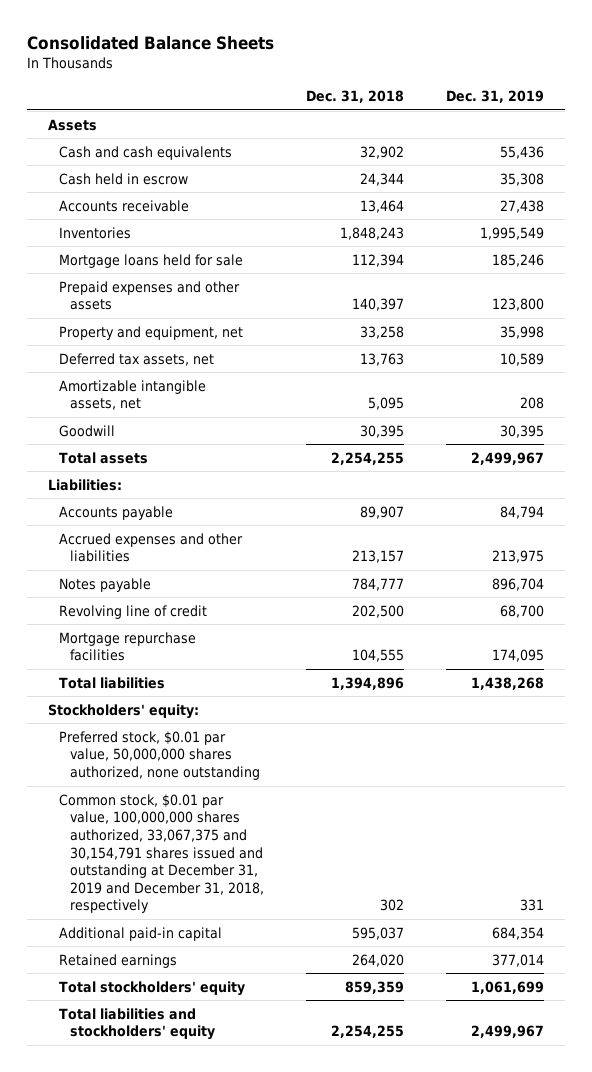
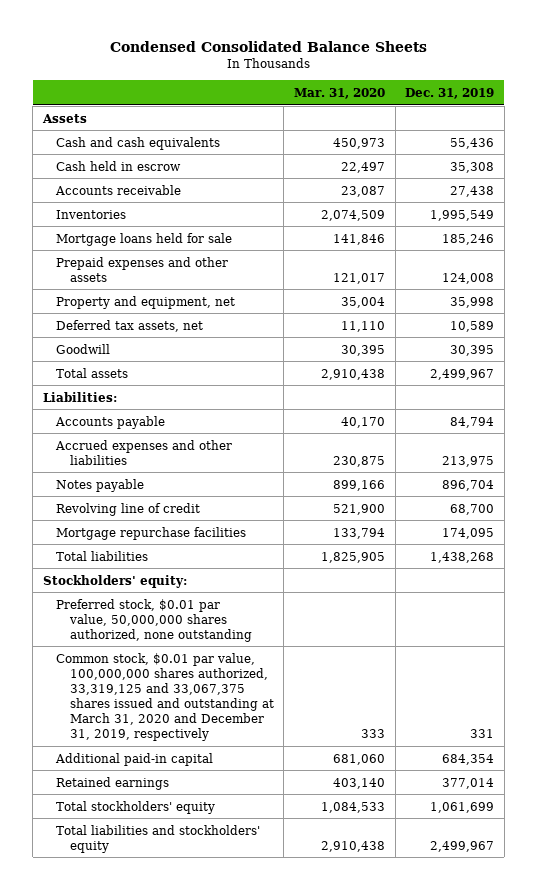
- Consolidated Balance Sheets
+ Condensed Consolidated Balance Sheets
- | Dec. 31, 2018 | Dec. 31, 2019
+ | Mar. 31, 2020 | Dec. 31, 2019
- Prepaid expenses and other assets | 140,397 | 123,800
+ Prepaid expenses and other assets | 121,017 | 124,008
- Amortizable intangible assets, net | 5,095 | 208
- Common stock, $0.01 par value, 100,000,000 shares authorized, 33,067,375 and 30,154,791 shares issued and outstanding at December 31, 2019 and December 31, 2018, respectively | 302 | 331
+ Common stock, $0.01 par value, 100,000,000 shares authorized, 33,319,125 and 33,067,375 shares issued and outstanding at March 31, 2020 and December 31, 2019, respectively | 333 | 331

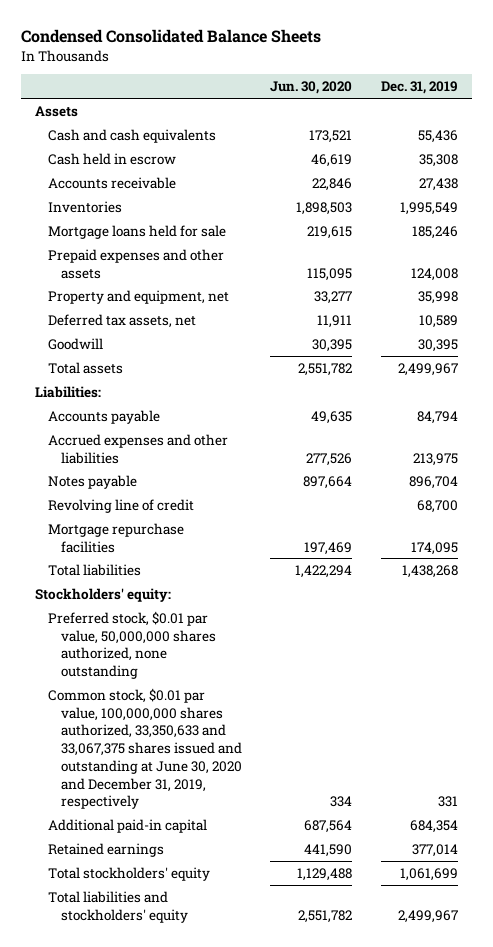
- | Mar. 31, 2020 | Dec. 31, 2019
+ | Jun. 30, 2020 | Dec. 31, 2019
- Common stock, $0.01 par value, 100,000,000 shares authorized, 33,319,125 and 33,067,375 shares issued and outstanding at March 31, 2020 and December 31, 2019, respectively | 333 | 331
+ Common stock, $0.01 par value, 100,000,000 shares authorized, 33,350,633 and 33,067,375 shares issued and outstanding at June 30, 2020 and December 31, 2019, respectively | 334 | 331

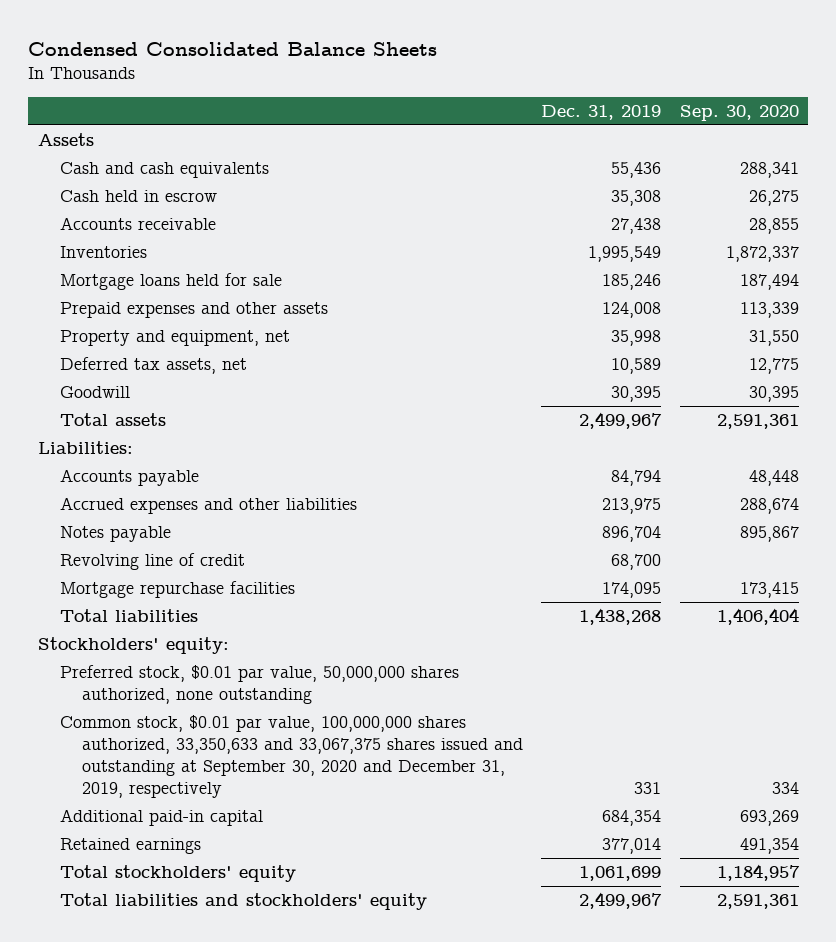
- | Jun. 30, 2020 | Dec. 31, 2019
+ | Dec. 31, 2019 | Sep. 30, 2020
- Common stock, $0.01 par value, 100,000,000 shares authorized, 33,350,633 and 33,067,375 shares issued and outstanding at June 30, 2020 and December 31, 2019, respectively | 334 | 331
+ Common stock, $0.01 par value, 100,000,000 shares authorized, 33,350,633 and 33,067,375 shares issued and outstanding at September 30, 2020 and December 31, 2019, respectively | 331 | 334

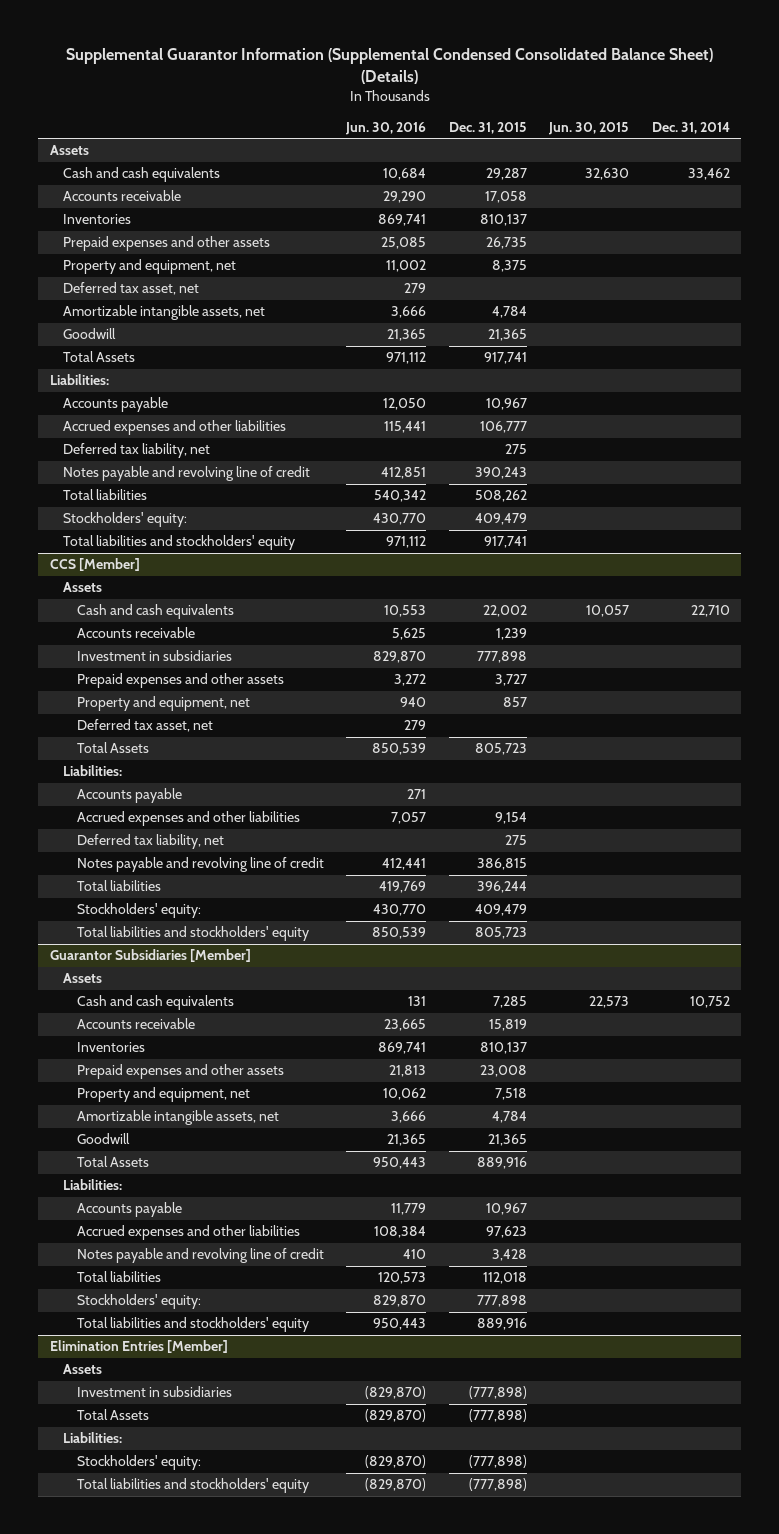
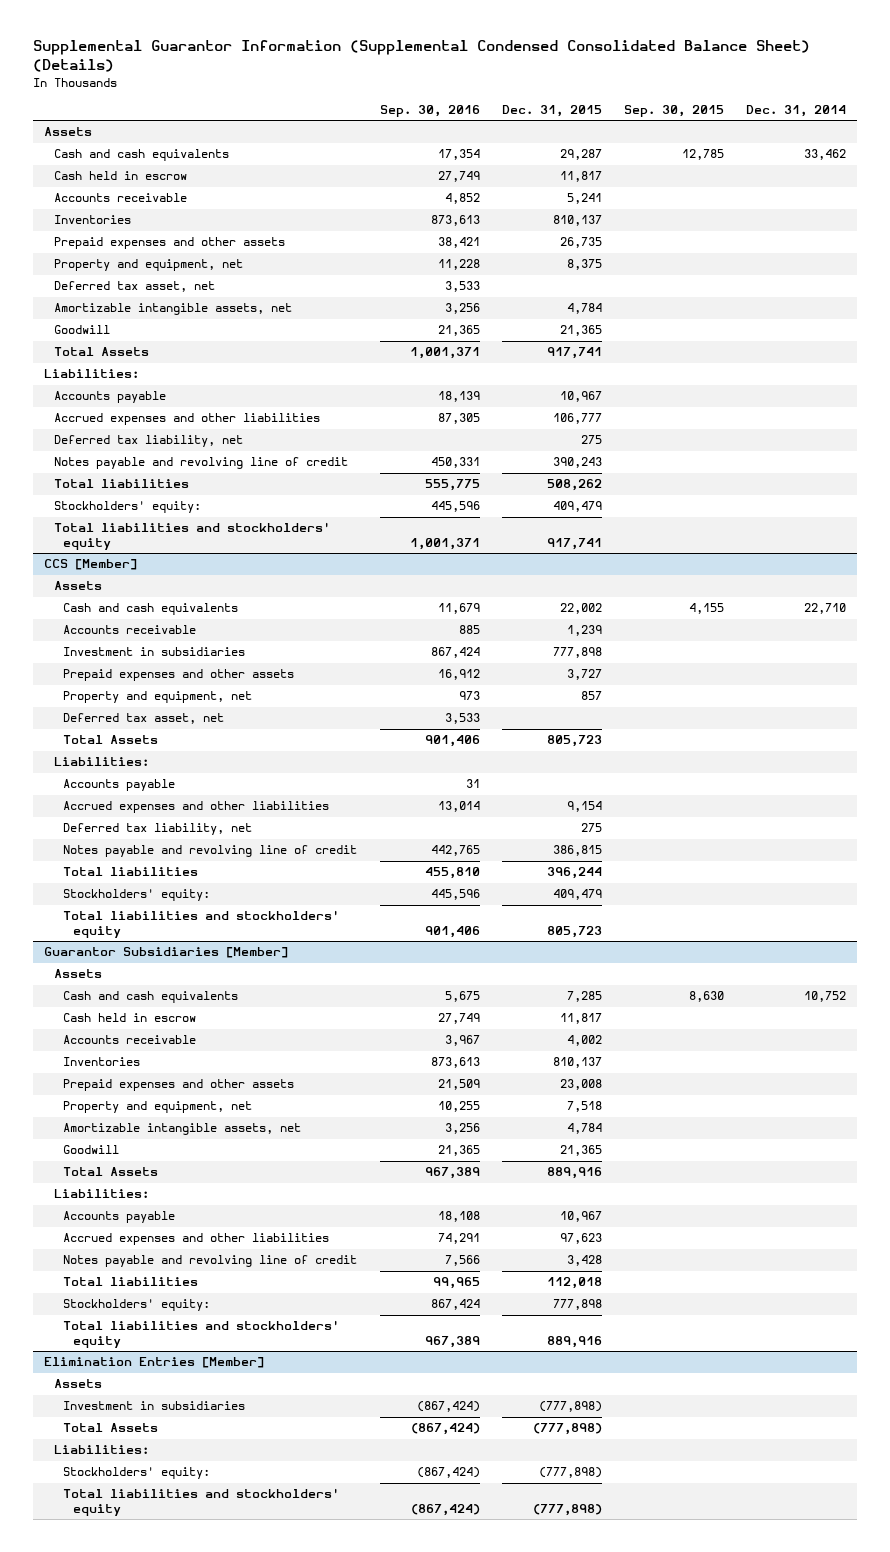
- | Jun. 30, 2016 | Dec. 31, 2015 | Jun. 30, 2015 | Dec. 31, 2014
+ | Sep. 30, 2016 | Dec. 31, 2015 | Sep. 30, 2015 | Dec. 31, 2014
- Accounts receivable | 29,290 | 17,058 | |
+ Cash held in escrow | 27,749 | 11,817 | |
+ Accounts receivable | 4,852 | 5,241 | |
@ Guarantor Subsidiaries [Member]
- Accounts receivable | 23,665 | 15,819 | |
+ Cash held in escrow | 27,749 | 11,817 | |
+ Accounts receivable | 3,967 | 4,002 | |

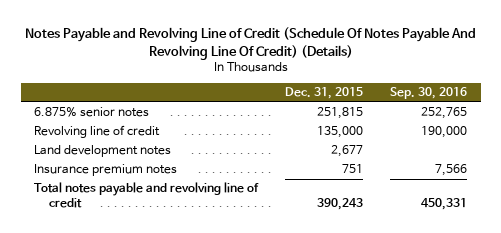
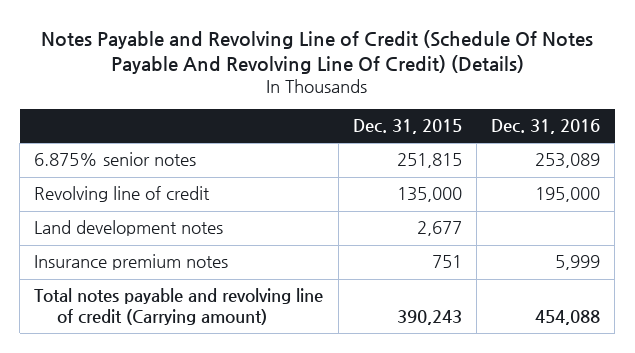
- | Dec. 31, 2015 | Sep. 30, 2016
+ | Dec. 31, 2015 | Dec. 31, 2016
- Total notes payable and revolving line of credit | 390,243 | 450,331
+ Total notes payable and revolving line of credit (Carrying amount) | 390,243 | 454,088

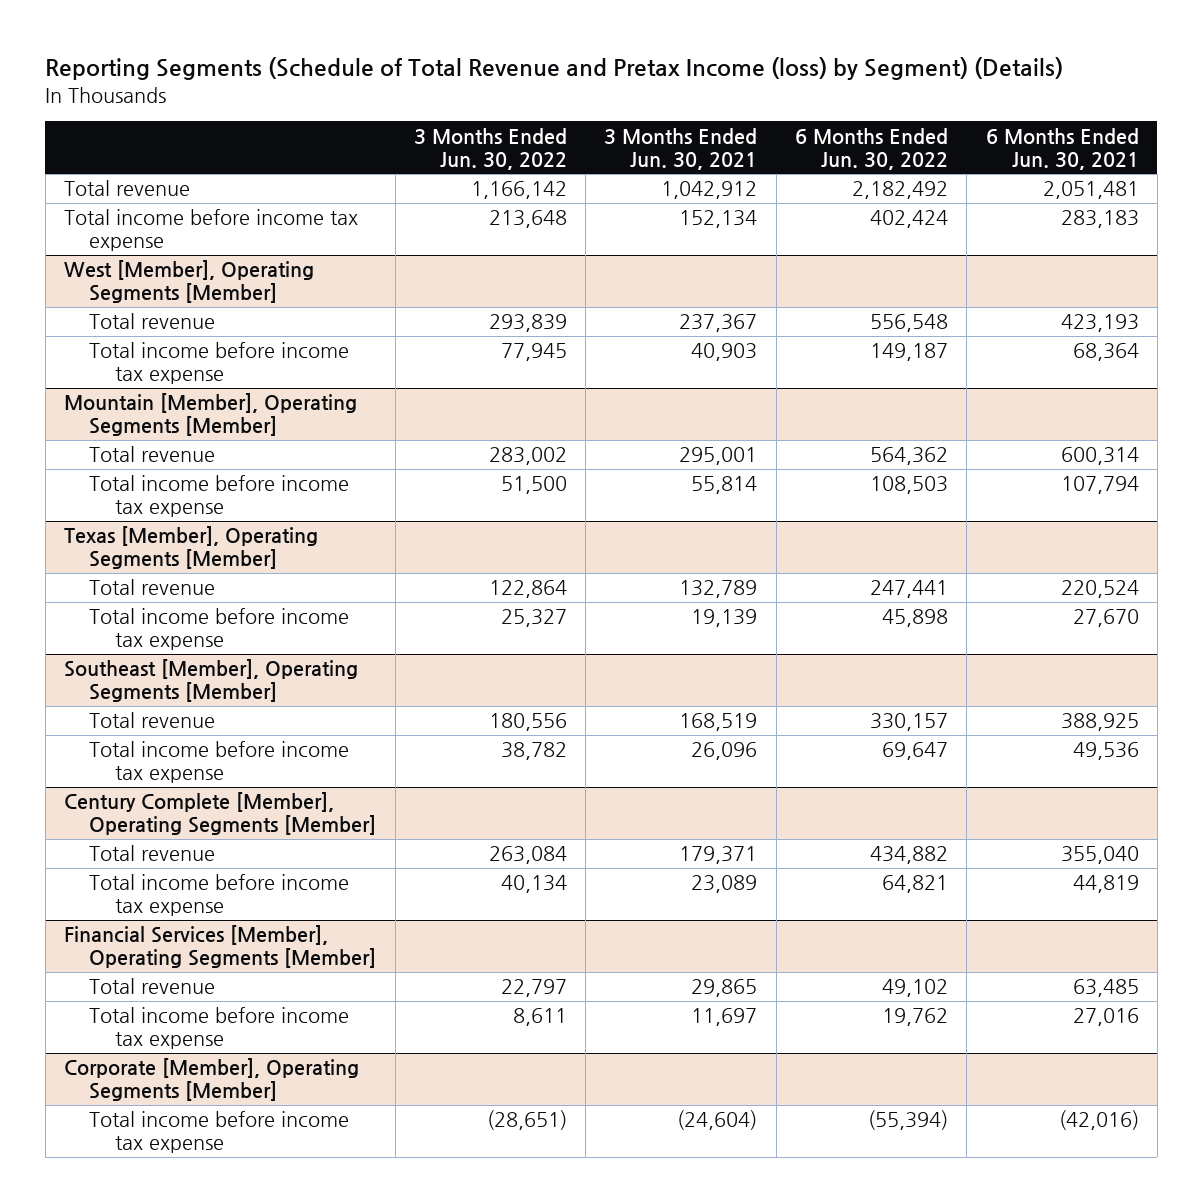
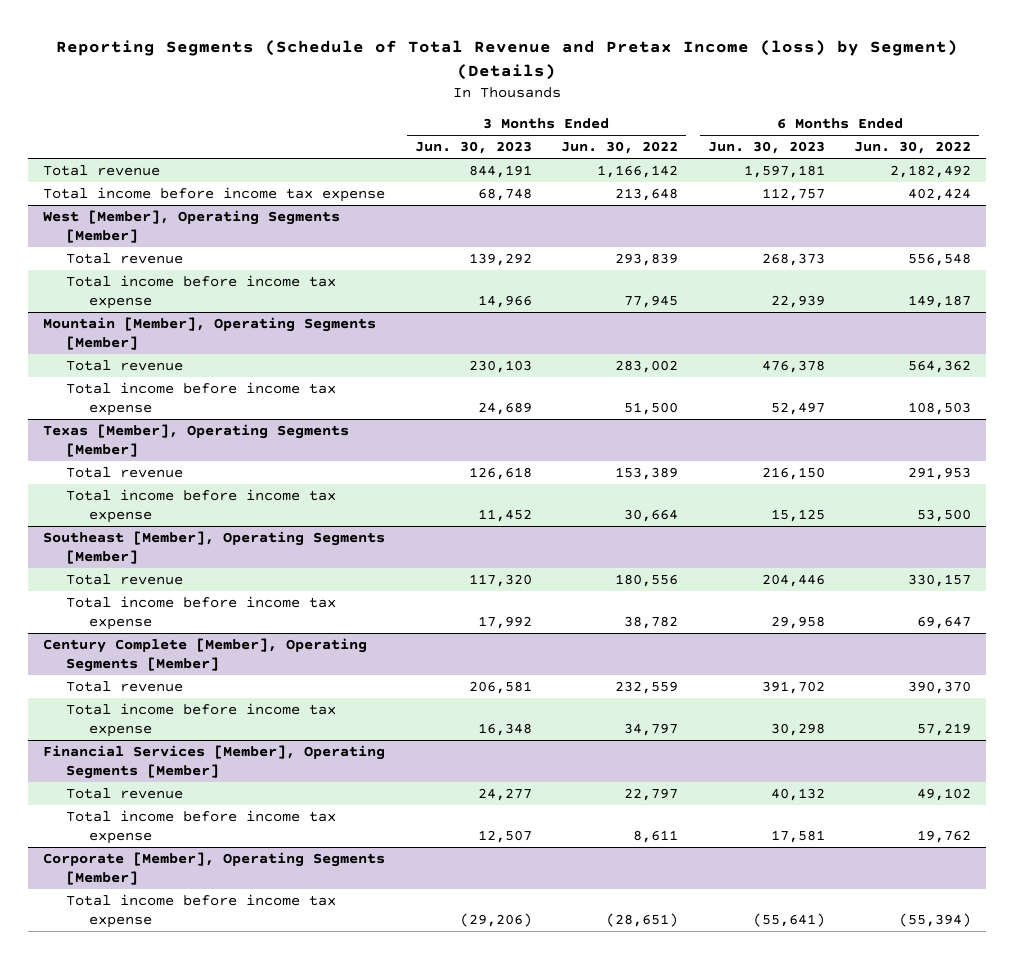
- | 3 Months Ended Jun. 30, 2022 | 3 Months Ended Jun. 30, 2021 | 6 Months Ended Jun. 30, 2022 | 6 Months Ended Jun. 30, 2021
+ | 3 Months Ended Jun. 30, 2023 | 3 Months Ended Jun. 30, 2022 | 6 Months Ended Jun. 30, 2023 | 6 Months Ended Jun. 30, 2022
@ Texas [Member], Operating Segments [Member]
- Total revenue | 122,864 | 132,789 | 247,441 | 220,524
- Total income before income tax expense | 25,327 | 19,139 | 45,898 | 27,670
+ Total revenue | 126,618 | 153,389 | 216,150 | 291,953
+ Total income before income tax expense | 11,452 | 30,664 | 15,125 | 53,500
@ Century Complete [Member], Operating Segments [Member]
- Total revenue | 263,084 | 179,371 | 434,882 | 355,040
- Total income before income tax expense | 40,134 | 23,089 | 64,821 | 44,819
+ Total revenue | 206,581 | 232,559 | 391,702 | 390,370
+ Total income before income tax expense | 16,348 | 34,797 | 30,298 | 57,219

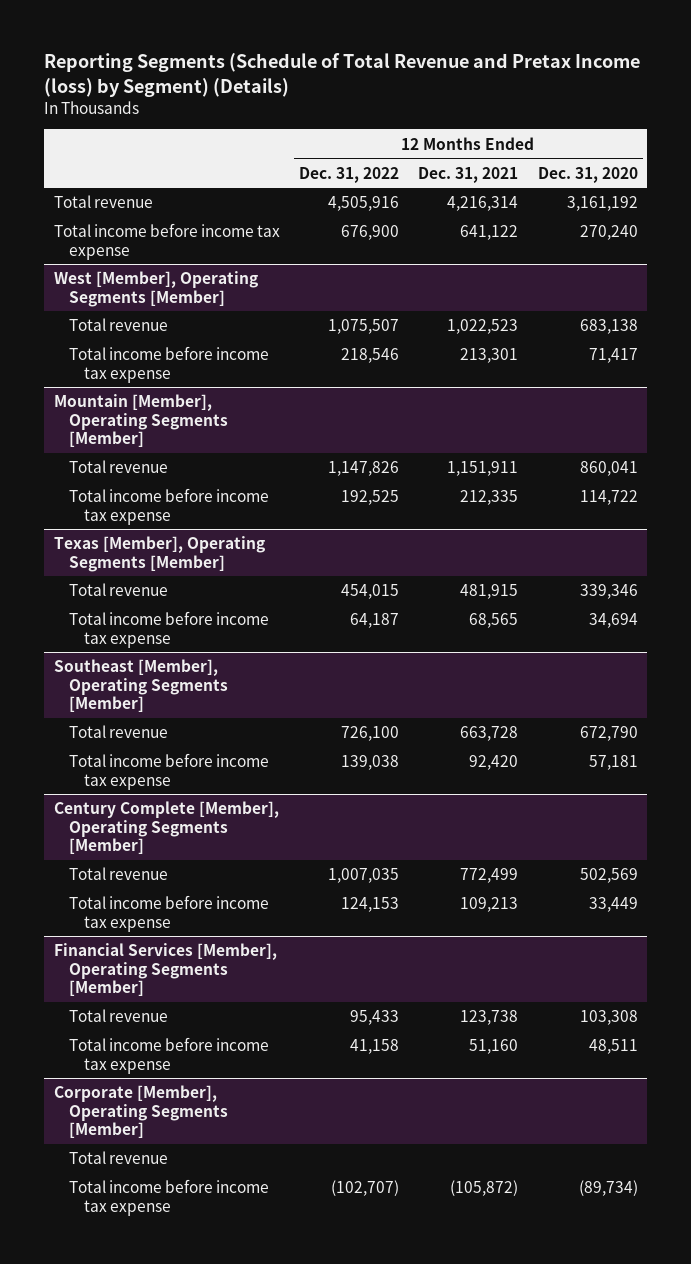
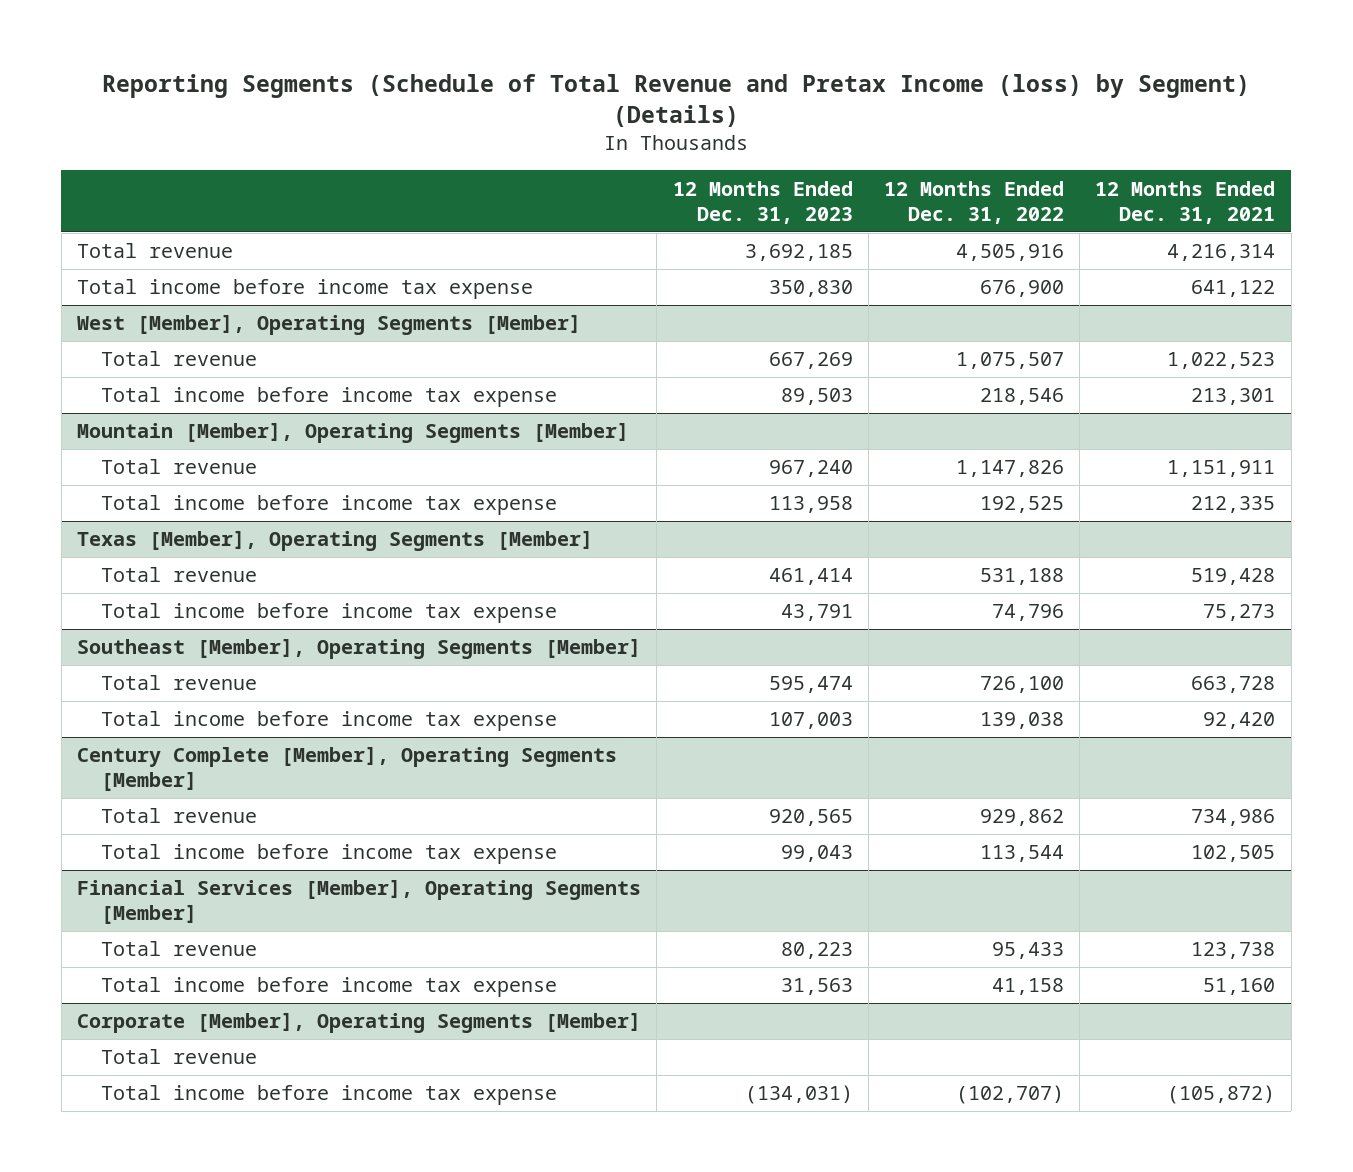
- | 12 Months Ended Dec. 31, 2022 | 12 Months Ended Dec. 31, 2021 | 12 Months Ended Dec. 31, 2020
+ | 12 Months Ended Dec. 31, 2023 | 12 Months Ended Dec. 31, 2022 | 12 Months Ended Dec. 31, 2021
@ Texas [Member], Operating Segments [Member]
- Total revenue | 454,015 | 481,915 | 339,346
- Total income before income tax expense | 64,187 | 68,565 | 34,694
+ Total revenue | 461,414 | 531,188 | 519,428
+ Total income before income tax expense | 43,791 | 74,796 | 75,273
@ Century Complete [Member], Operating Segments [Member]
- Total revenue | 1,007,035 | 772,499 | 502,569
- Total income before income tax expense | 124,153 | 109,213 | 33,449
+ Total revenue | 920,565 | 929,862 | 734,986
+ Total income before income tax expense | 99,043 | 113,544 | 102,505

